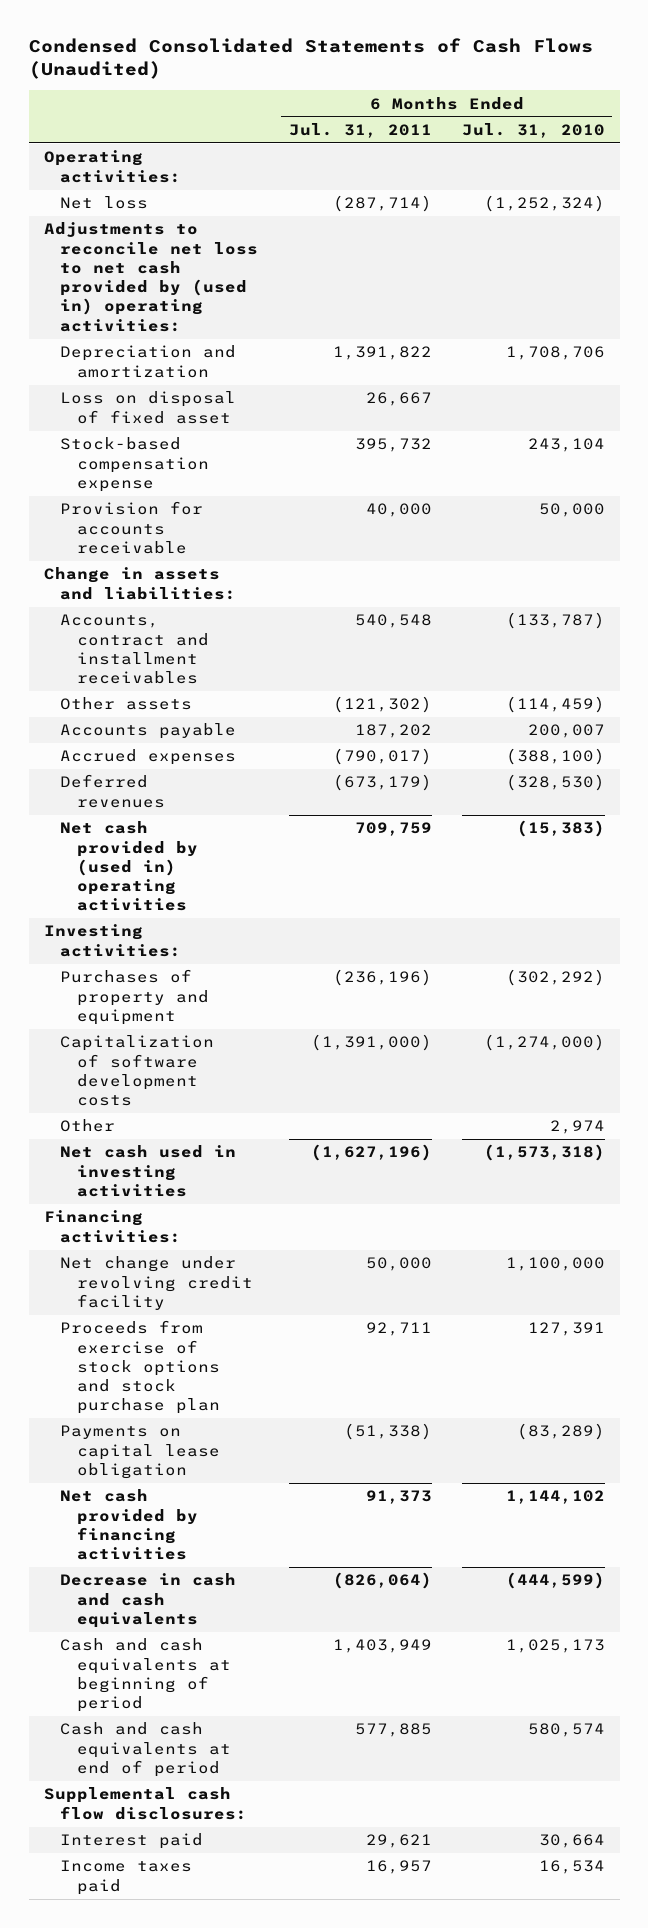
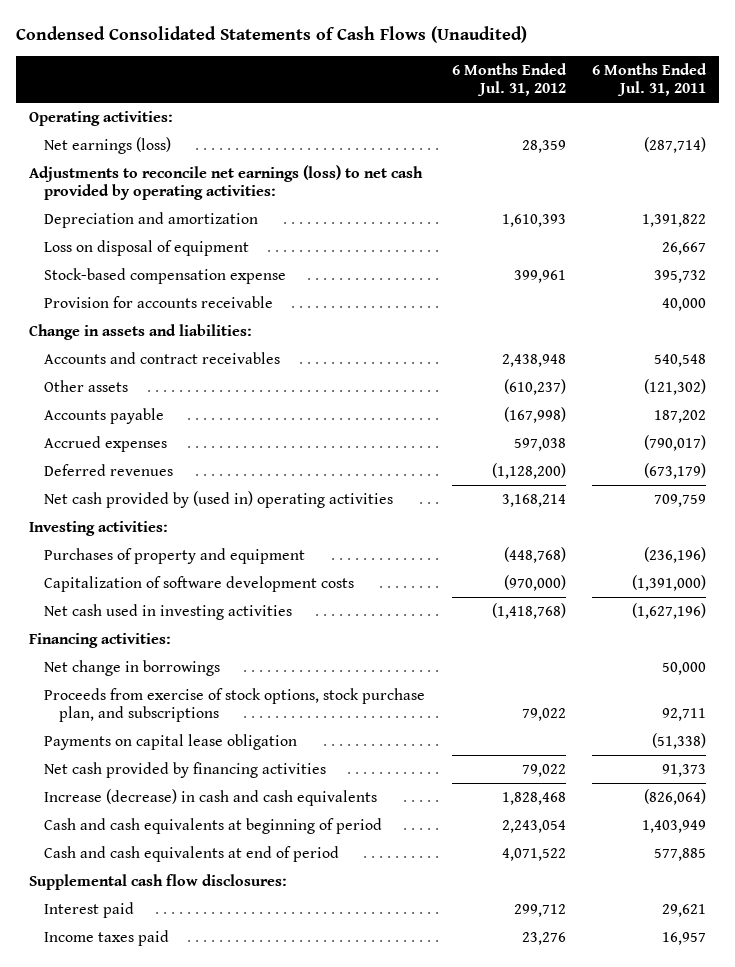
- | 6 Months Ended Jul. 31, 2011 | 6 Months Ended Jul. 31, 2010
+ | 6 Months Ended Jul. 31, 2012 | 6 Months Ended Jul. 31, 2011
- Net loss | (287,714) | (1,252,324)
- Adjustments to reconcile net loss to net cash provided by (used in) operating activities:
+ Net earnings (loss) | 28,359 | (287,714)
+ Adjustments to reconcile net earnings (loss) to net cash provided by operating activities:
- Loss on disposal of fixed asset | 26,667 |
+ Loss on disposal of equipment | | 26,667
- Accounts, contract and installment receivables | 540,548 | (133,787)
+ Accounts and contract receivables | 2,438,948 | 540,548
- Other | | 2,974
- Net change under revolving credit facility | 50,000 | 1,100,000
- Proceeds from exercise of stock options and stock purchase plan | 92,711 | 127,391
+ Net change in borrowings | | 50,000
+ Proceeds from exercise of stock options, stock purchase plan, and subscriptions | 79,022 | 92,711
- Decrease in cash and cash equivalents | (826,064) | (444,599)
+ Increase (decrease) in cash and cash equivalents | 1,828,468 | (826,064)

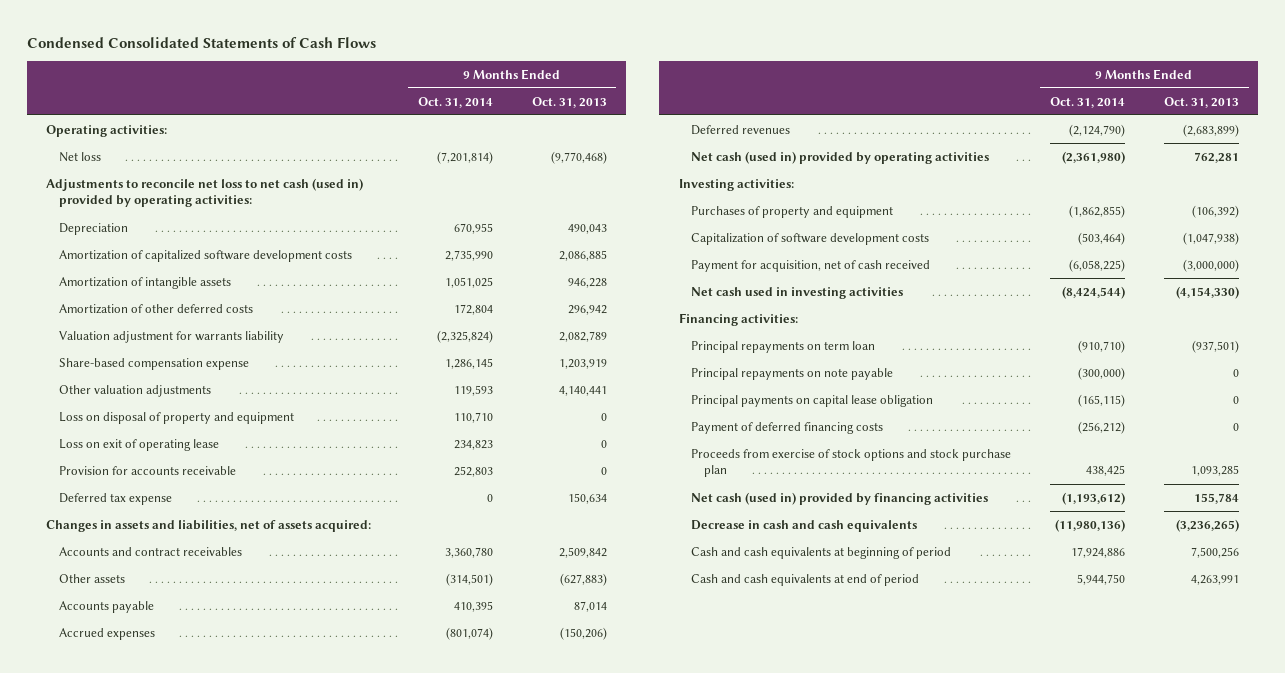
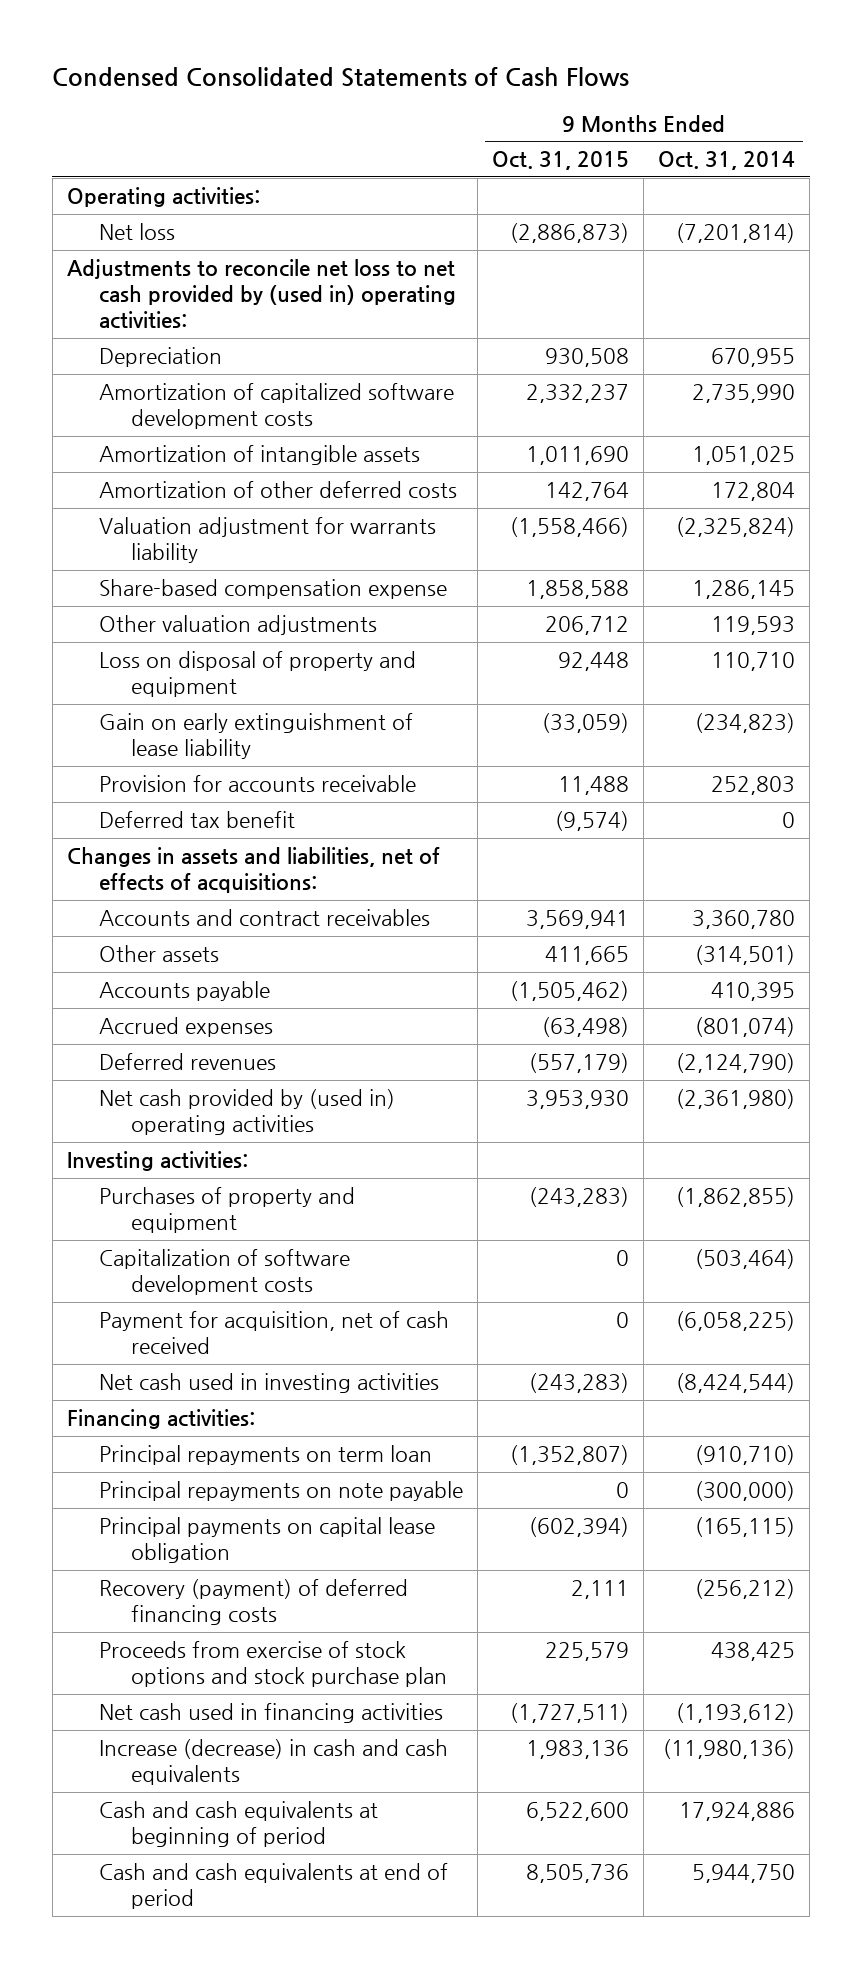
- | 9 Months Ended Oct. 31, 2014 | 9 Months Ended Oct. 31, 2013
+ | 9 Months Ended Oct. 31, 2015 | 9 Months Ended Oct. 31, 2014
- Adjustments to reconcile net loss to net cash (used in) provided by operating activities:
+ Adjustments to reconcile net loss to net cash provided by (used in) operating activities:
- Loss on exit of operating lease | 234,823 | 0
+ Gain on early extinguishment of lease liability | (33,059) | (234,823)
- Deferred tax expense | 0 | 150,634
- Changes in assets and liabilities, net of assets acquired:
+ Deferred tax benefit | (9,574) | 0
+ Changes in assets and liabilities, net of effects of acquisitions:
- Net cash (used in) provided by operating activities | (2,361,980) | 762,281
+ Net cash provided by (used in) operating activities | 3,953,930 | (2,361,980)
- Payment of deferred financing costs | (256,212) | 0
+ Recovery (payment) of deferred financing costs | 2,111 | (256,212)
- Net cash (used in) provided by financing activities | (1,193,612) | 155,784
- Decrease in cash and cash equivalents | (11,980,136) | (3,236,265)
+ Net cash used in financing activities | (1,727,511) | (1,193,612)
+ Increase (decrease) in cash and cash equivalents | 1,983,136 | (11,980,136)

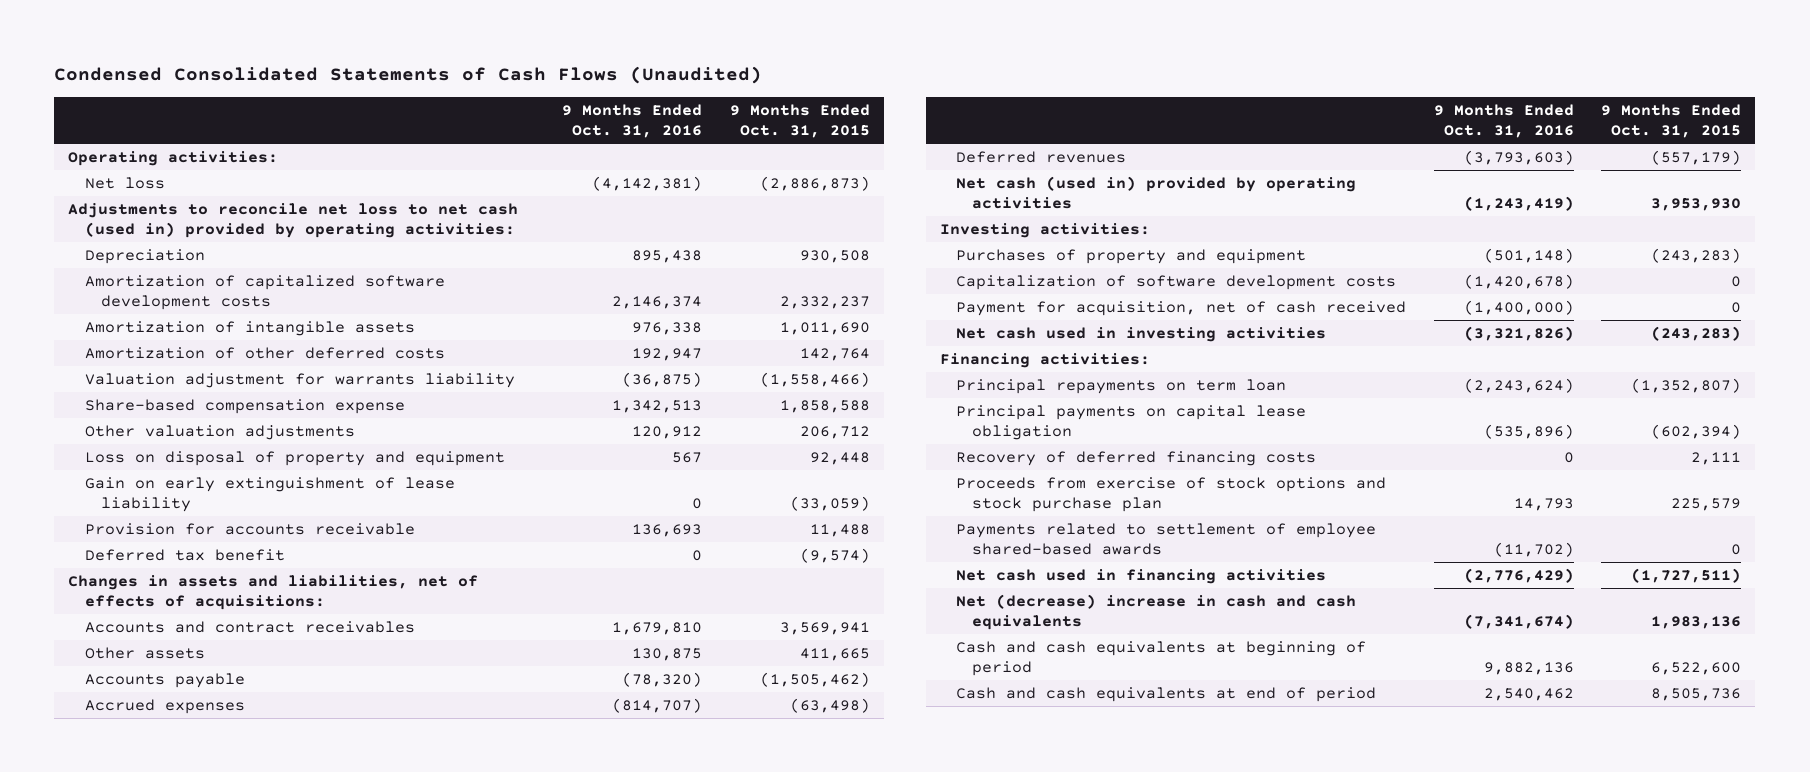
- Condensed Consolidated Statements of Cash Flows
+ Condensed Consolidated Statements of Cash Flows (Unaudited)
- | 9 Months Ended Oct. 31, 2015 | 9 Months Ended Oct. 31, 2014
+ | 9 Months Ended Oct. 31, 2016 | 9 Months Ended Oct. 31, 2015
- Adjustments to reconcile net loss to net cash provided by (used in) operating activities:
+ Adjustments to reconcile net loss to net cash (used in) provided by operating activities:
- Net cash provided by (used in) operating activities | 3,953,930 | (2,361,980)
+ Net cash (used in) provided by operating activities | (1,243,419) | 3,953,930
- Principal repayments on note payable | 0 | (300,000)
- Recovery (payment) of deferred financing costs | 2,111 | (256,212)
+ Recovery of deferred financing costs | 0 | 2,111
+ Payments related to settlement of employee shared-based awards | (11,702) | 0
- Increase (decrease) in cash and cash equivalents | 1,983,136 | (11,980,136)
+ Net (decrease) increase in cash and cash equivalents | (7,341,674) | 1,983,136

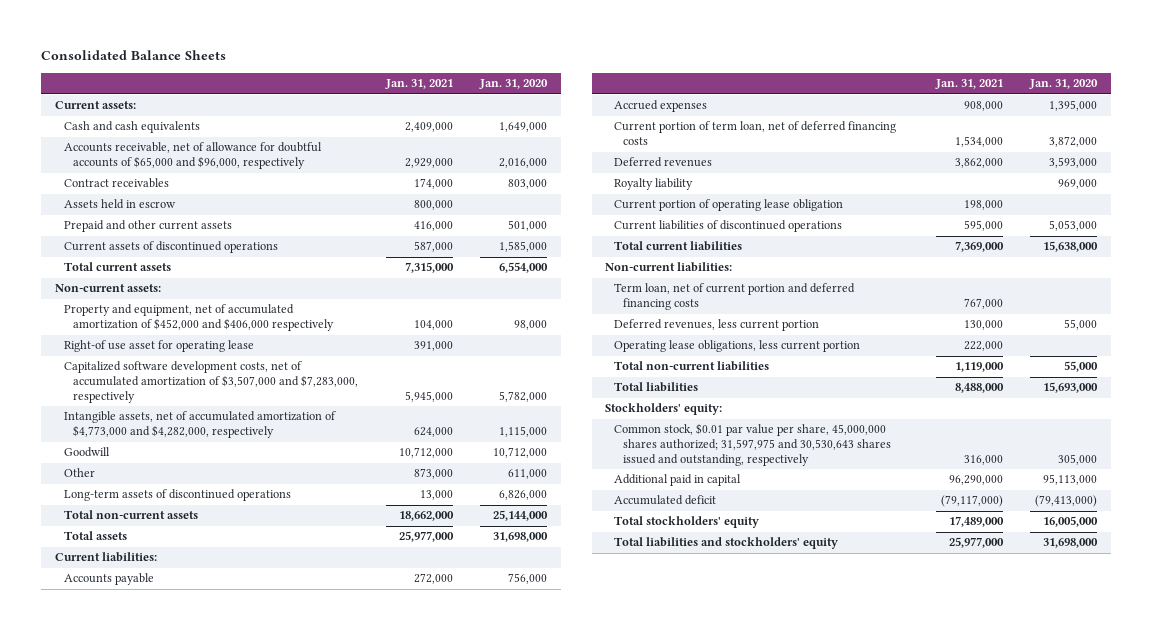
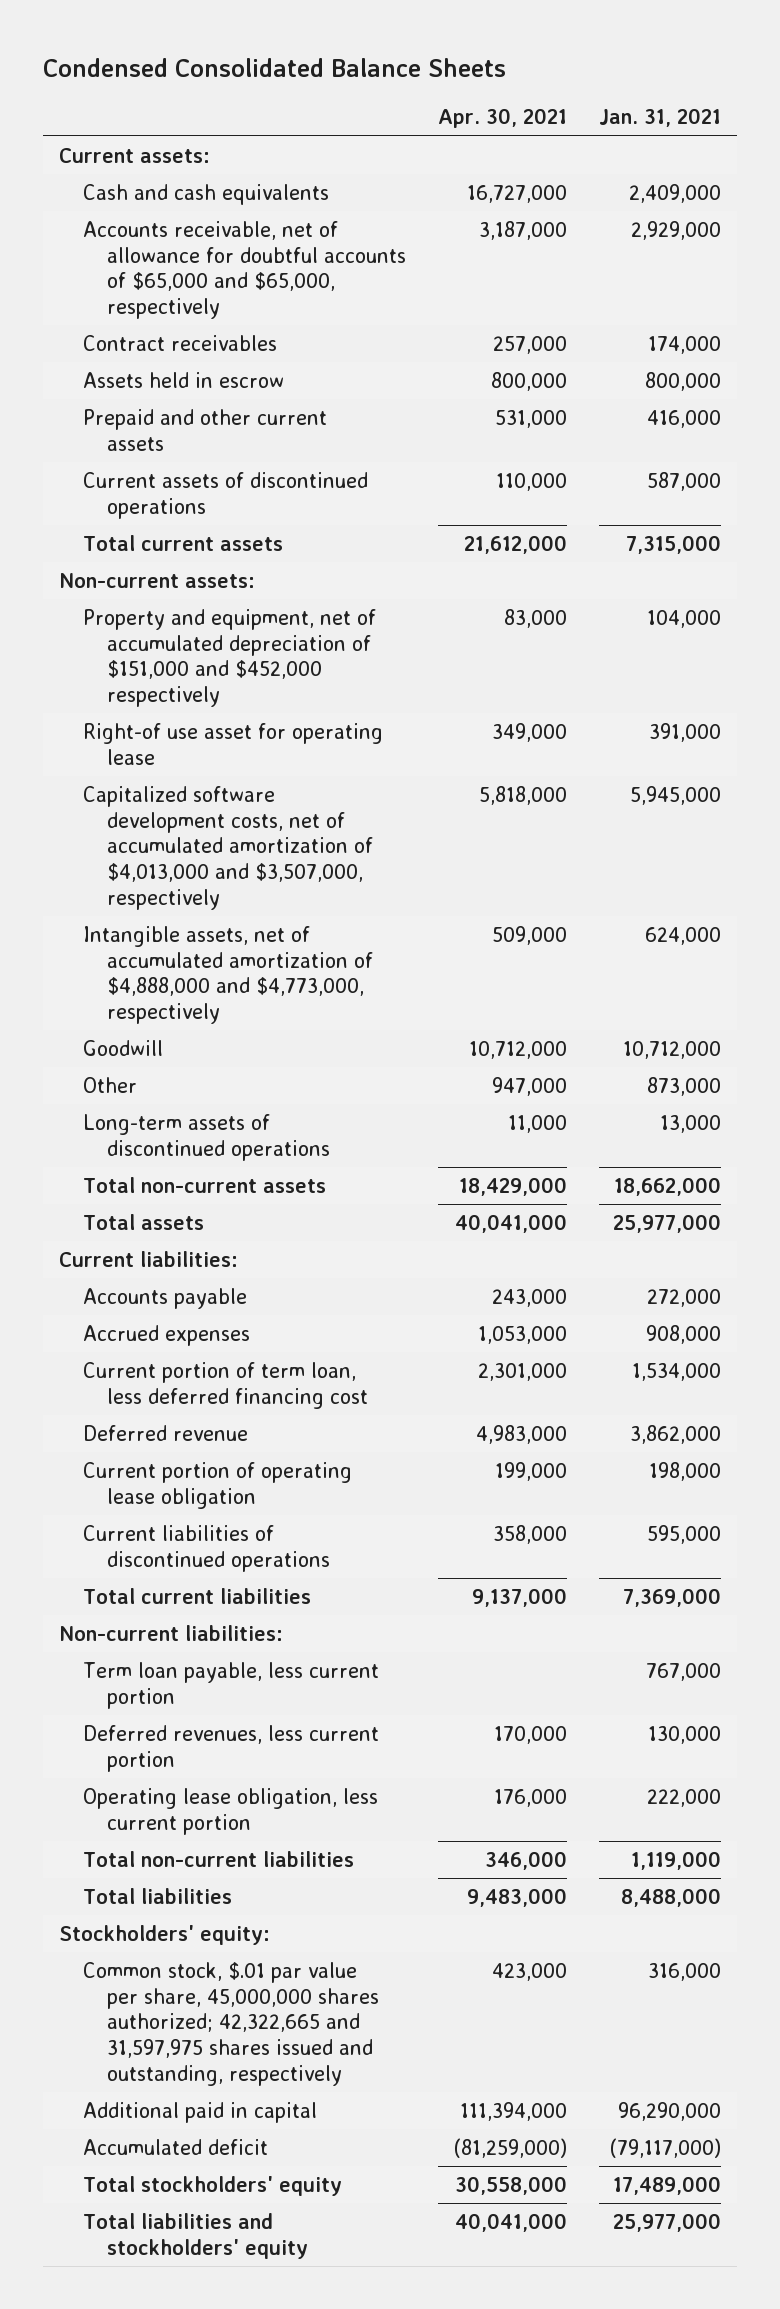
- Consolidated Balance Sheets
+ Condensed Consolidated Balance Sheets
- | Jan. 31, 2021 | Jan. 31, 2020
+ | Apr. 30, 2021 | Jan. 31, 2021
- Accounts receivable, net of allowance for doubtful accounts of $65,000 and $96,000, respectively | 2,929,000 | 2,016,000
+ Accounts receivable, net of allowance for doubtful accounts of $65,000 and $65,000, respectively | 3,187,000 | 2,929,000
- Property and equipment, net of accumulated amortization of $452,000 and $406,000 respectively | 104,000 | 98,000
+ Property and equipment, net of accumulated depreciation of $151,000 and $452,000 respectively | 83,000 | 104,000
- Capitalized software development costs, net of accumulated amortization of $3,507,000 and $7,283,000, respectively | 5,945,000 | 5,782,000
- Intangible assets, net of accumulated amortization of $4,773,000 and $4,282,000, respectively | 624,000 | 1,115,000
+ Capitalized software development costs, net of accumulated amortization of $4,013,000 and $3,507,000, respectively | 5,818,000 | 5,945,000
+ Intangible assets, net of accumulated amortization of $4,888,000 and $4,773,000, respectively | 509,000 | 624,000
- Current portion of term loan, net of deferred financing costs | 1,534,000 | 3,872,000
- Deferred revenues | 3,862,000 | 3,593,000
- Royalty liability | | 969,000
+ Current portion of term loan, less deferred financing cost | 2,301,000 | 1,534,000
+ Deferred revenue | 4,983,000 | 3,862,000
- Term loan, net of current portion and deferred financing costs | 767,000 |
+ Term loan payable, less current portion | | 767,000
- Operating lease obligations, less current portion | 222,000 |
+ Operating lease obligation, less current portion | 176,000 | 222,000
- Common stock, $0.01 par value per share, 45,000,000 shares authorized; 31,597,975 and 30,530,643 shares issued and outstanding, respectively | 316,000 | 305,000
+ Common stock, $.01 par value per share, 45,000,000 shares authorized; 42,322,665 and 31,597,975 shares issued and outstanding, respectively | 423,000 | 316,000

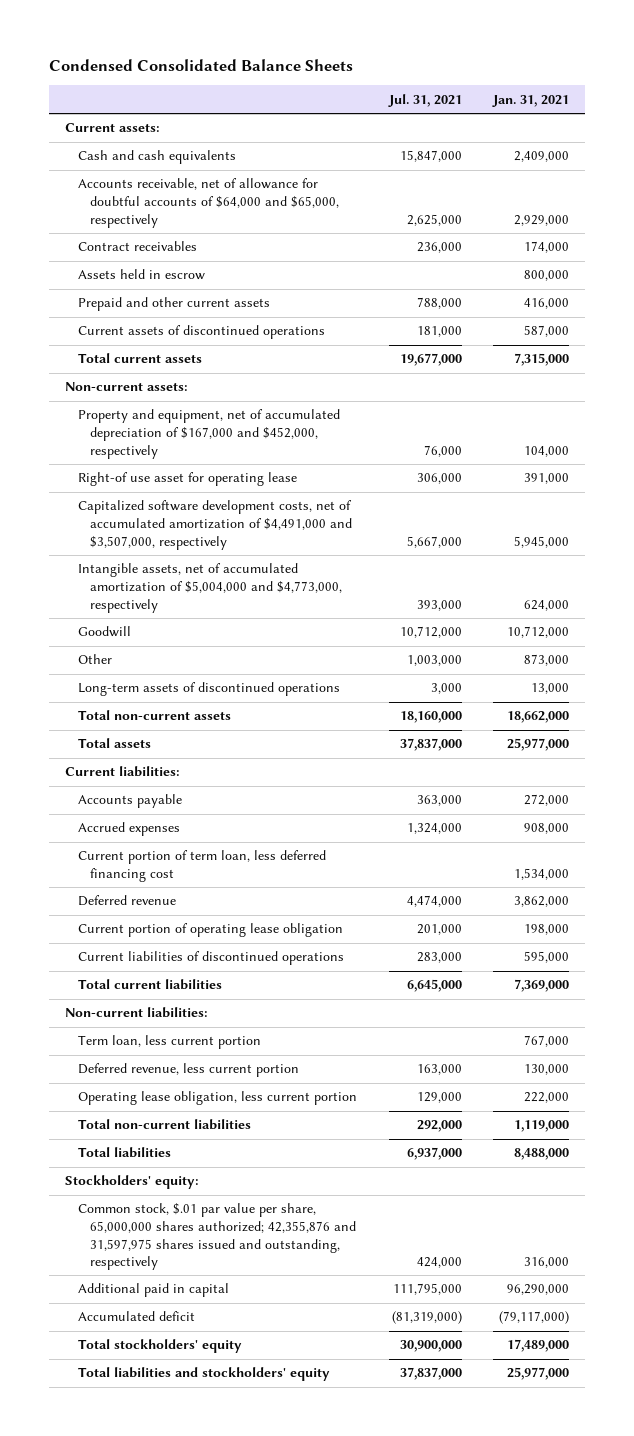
- | Apr. 30, 2021 | Jan. 31, 2021
+ | Jul. 31, 2021 | Jan. 31, 2021
- Accounts receivable, net of allowance for doubtful accounts of $65,000 and $65,000, respectively | 3,187,000 | 2,929,000
+ Accounts receivable, net of allowance for doubtful accounts of $64,000 and $65,000, respectively | 2,625,000 | 2,929,000
- Property and equipment, net of accumulated depreciation of $151,000 and $452,000 respectively | 83,000 | 104,000
+ Property and equipment, net of accumulated depreciation of $167,000 and $452,000, respectively | 76,000 | 104,000
- Capitalized software development costs, net of accumulated amortization of $4,013,000 and $3,507,000, respectively | 5,818,000 | 5,945,000
- Intangible assets, net of accumulated amortization of $4,888,000 and $4,773,000, respectively | 509,000 | 624,000
+ Capitalized software development costs, net of accumulated amortization of $4,491,000 and $3,507,000, respectively | 5,667,000 | 5,945,000
+ Intangible assets, net of accumulated amortization of $5,004,000 and $4,773,000, respectively | 393,000 | 624,000
- Term loan payable, less current portion | | 767,000
- Deferred revenues, less current portion | 170,000 | 130,000
+ Term loan, less current portion | | 767,000
+ Deferred revenue, less current portion | 163,000 | 130,000
- Common stock, $.01 par value per share, 45,000,000 shares authorized; 42,322,665 and 31,597,975 shares issued and outstanding, respectively | 423,000 | 316,000
+ Common stock, $.01 par value per share, 65,000,000 shares authorized; 42,355,876 and 31,597,975 shares issued and outstanding, respectively | 424,000 | 316,000

